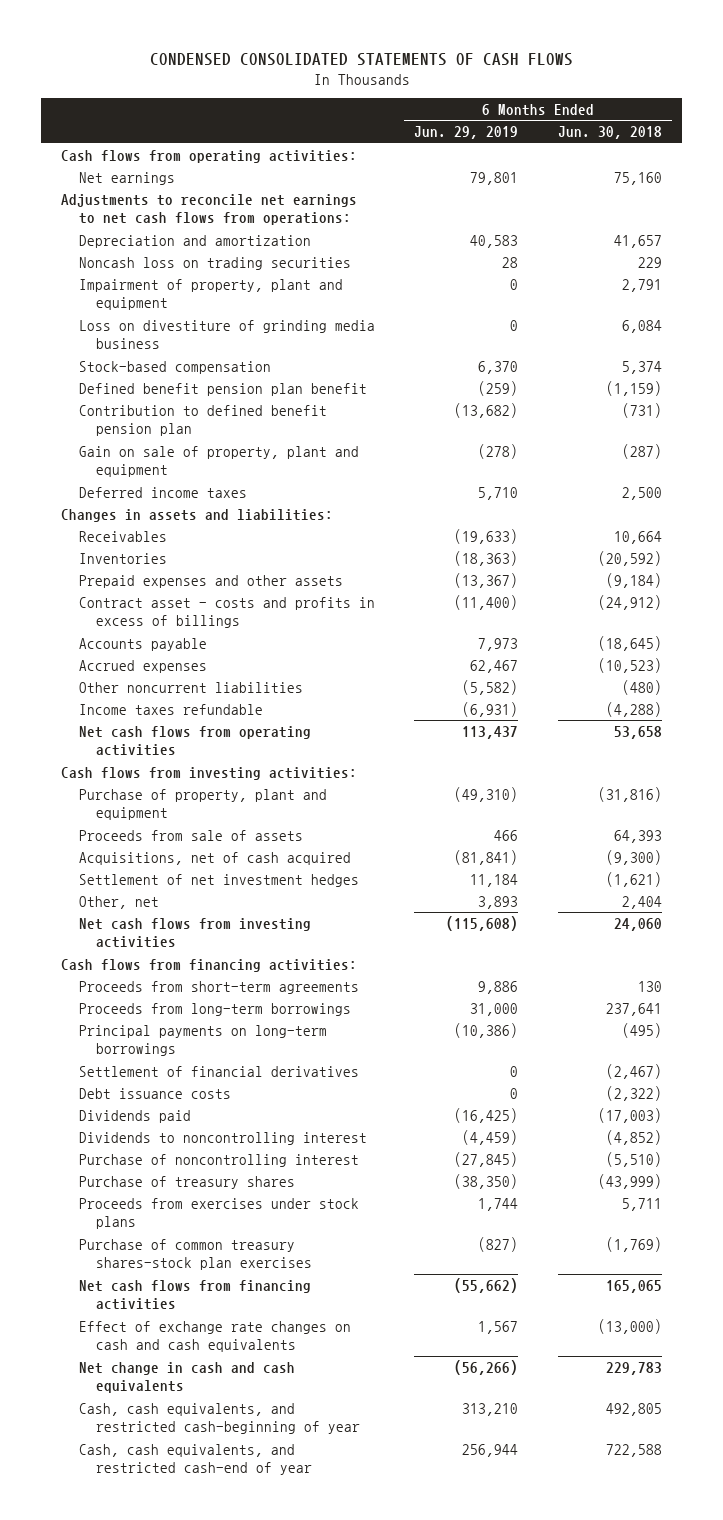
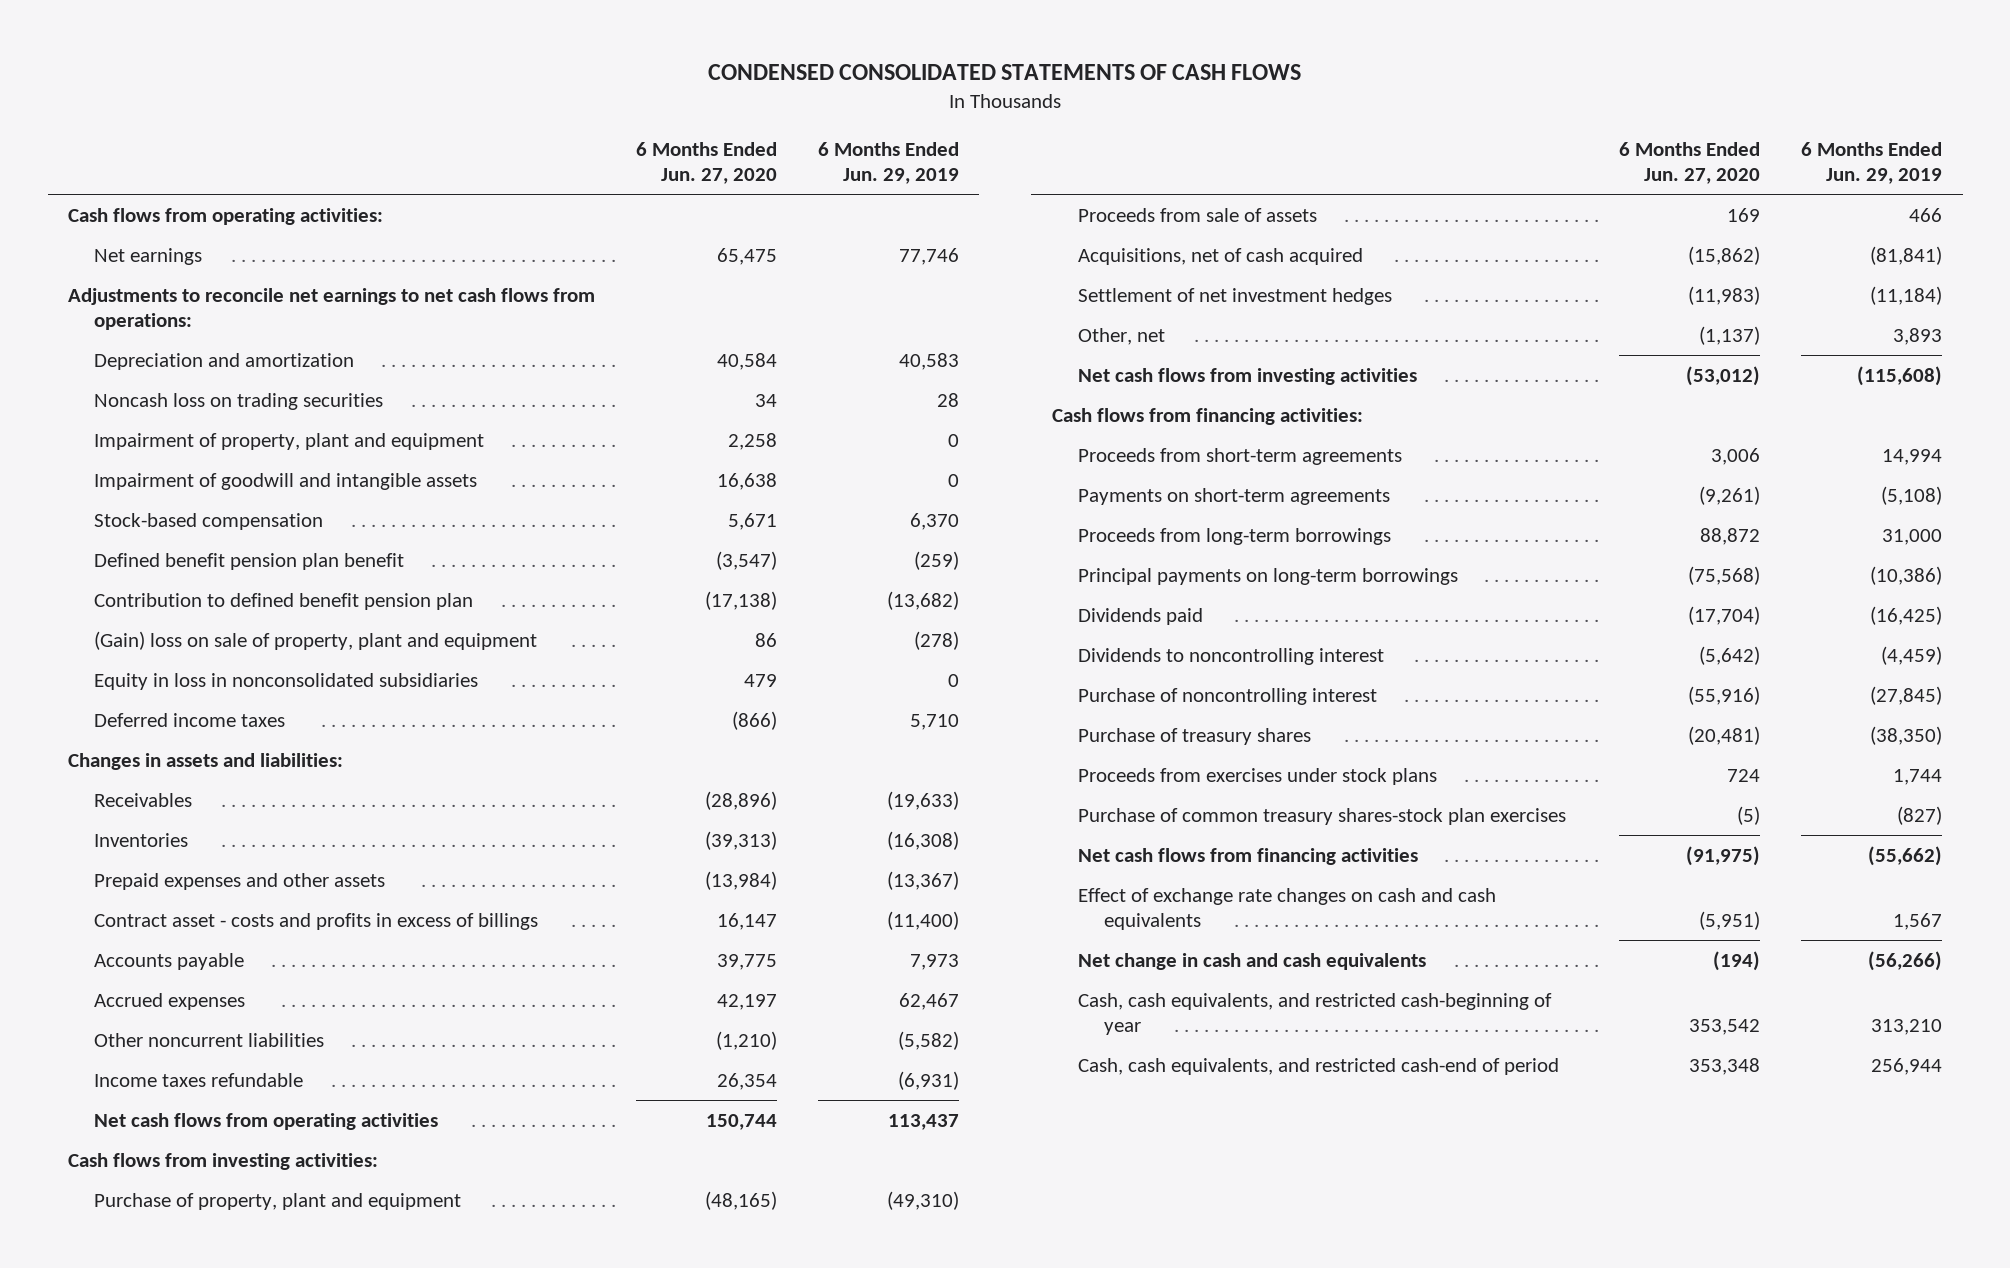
- | 6 Months Ended Jun. 29, 2019 | 6 Months Ended Jun. 30, 2018
+ | 6 Months Ended Jun. 27, 2020 | 6 Months Ended Jun. 29, 2019
- Net earnings | 79,801 | 75,160
+ Net earnings | 65,475 | 77,746
- Loss on divestiture of grinding media business | 0 | 6,084
+ Impairment of goodwill and intangible assets | 16,638 | 0
- Gain on sale of property, plant and equipment | (278) | (287)
+ (Gain) loss on sale of property, plant and equipment | 86 | (278)
+ Equity in loss in nonconsolidated subsidiaries | 479 | 0
- Inventories | (18,363) | (20,592)
+ Inventories | (39,313) | (16,308)
- Settlement of net investment hedges | 11,184 | (1,621)
+ Settlement of net investment hedges | (11,983) | (11,184)
- Proceeds from short-term agreements | 9,886 | 130
+ Proceeds from short-term agreements | 3,006 | 14,994
+ Payments on short-term agreements | (9,261) | (5,108)
- Settlement of financial derivatives | 0 | (2,467)
- Debt issuance costs | 0 | (2,322)
- Cash, cash equivalents, and restricted cash-end of year | 256,944 | 722,588
+ Cash, cash equivalents, and restricted cash-end of period | 353,348 | 256,944

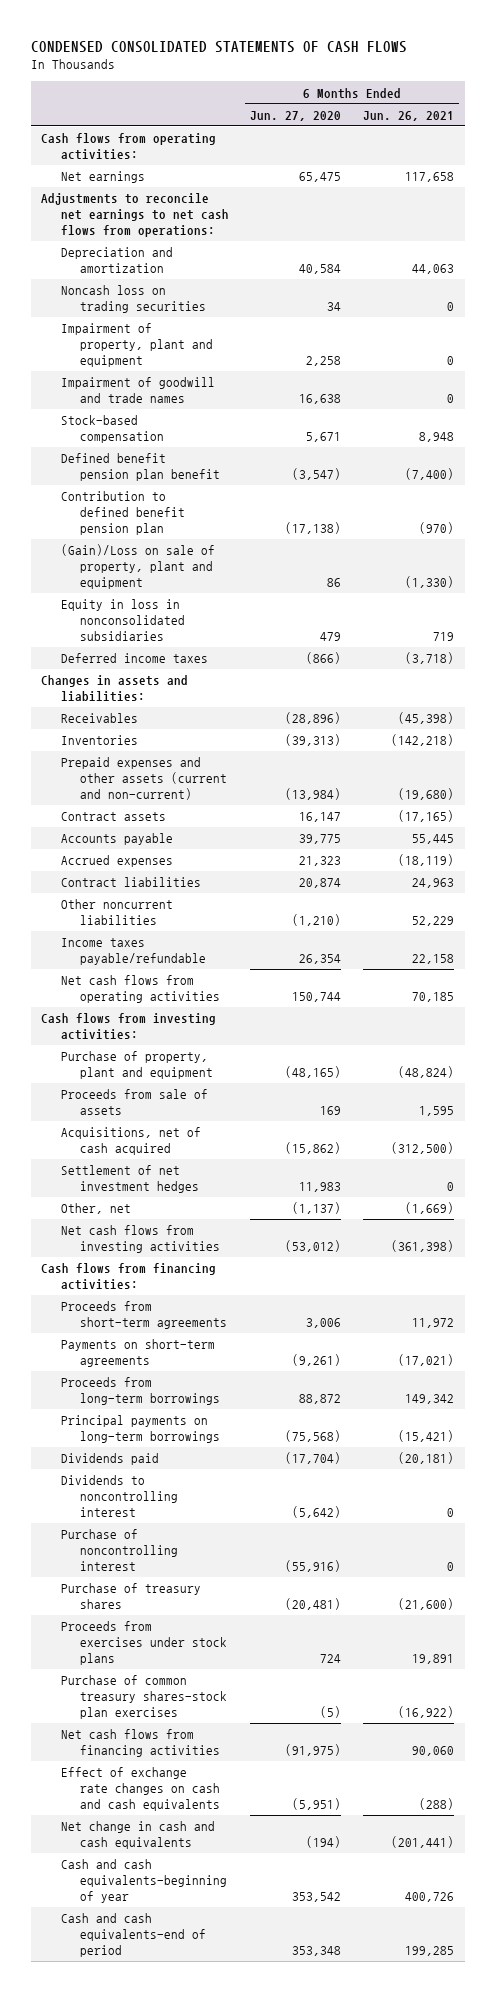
- | 6 Months Ended Jun. 27, 2020 | 6 Months Ended Jun. 29, 2019
+ | 6 Months Ended Jun. 27, 2020 | 6 Months Ended Jun. 26, 2021
- Impairment of goodwill and intangible assets | 16,638 | 0
+ Impairment of goodwill and trade names | 16,638 | 0
- (Gain) loss on sale of property, plant and equipment | 86 | (278)
+ (Gain)/Loss on sale of property, plant and equipment | 86 | (1,330)
- Prepaid expenses and other assets | (13,984) | (13,367)
- Contract asset - costs and profits in excess of billings | 16,147 | (11,400)
+ Prepaid expenses and other assets (current and non-current) | (13,984) | (19,680)
+ Contract assets | 16,147 | (17,165)
- Accrued expenses | 42,197 | 62,467
+ Accrued expenses | 21,323 | (18,119)
+ Contract liabilities | 20,874 | 24,963
- Income taxes refundable | 26,354 | (6,931)
+ Income taxes payable/refundable | 26,354 | 22,158
- Settlement of net investment hedges | (11,983) | (11,184)
+ Settlement of net investment hedges | 11,983 | 0
- Cash, cash equivalents, and restricted cash-beginning of year | 353,542 | 313,210
- Cash, cash equivalents, and restricted cash-end of period | 353,348 | 256,944
+ Cash and cash equivalents-beginning of year | 353,542 | 400,726
+ Cash and cash equivalents-end of period | 353,348 | 199,285

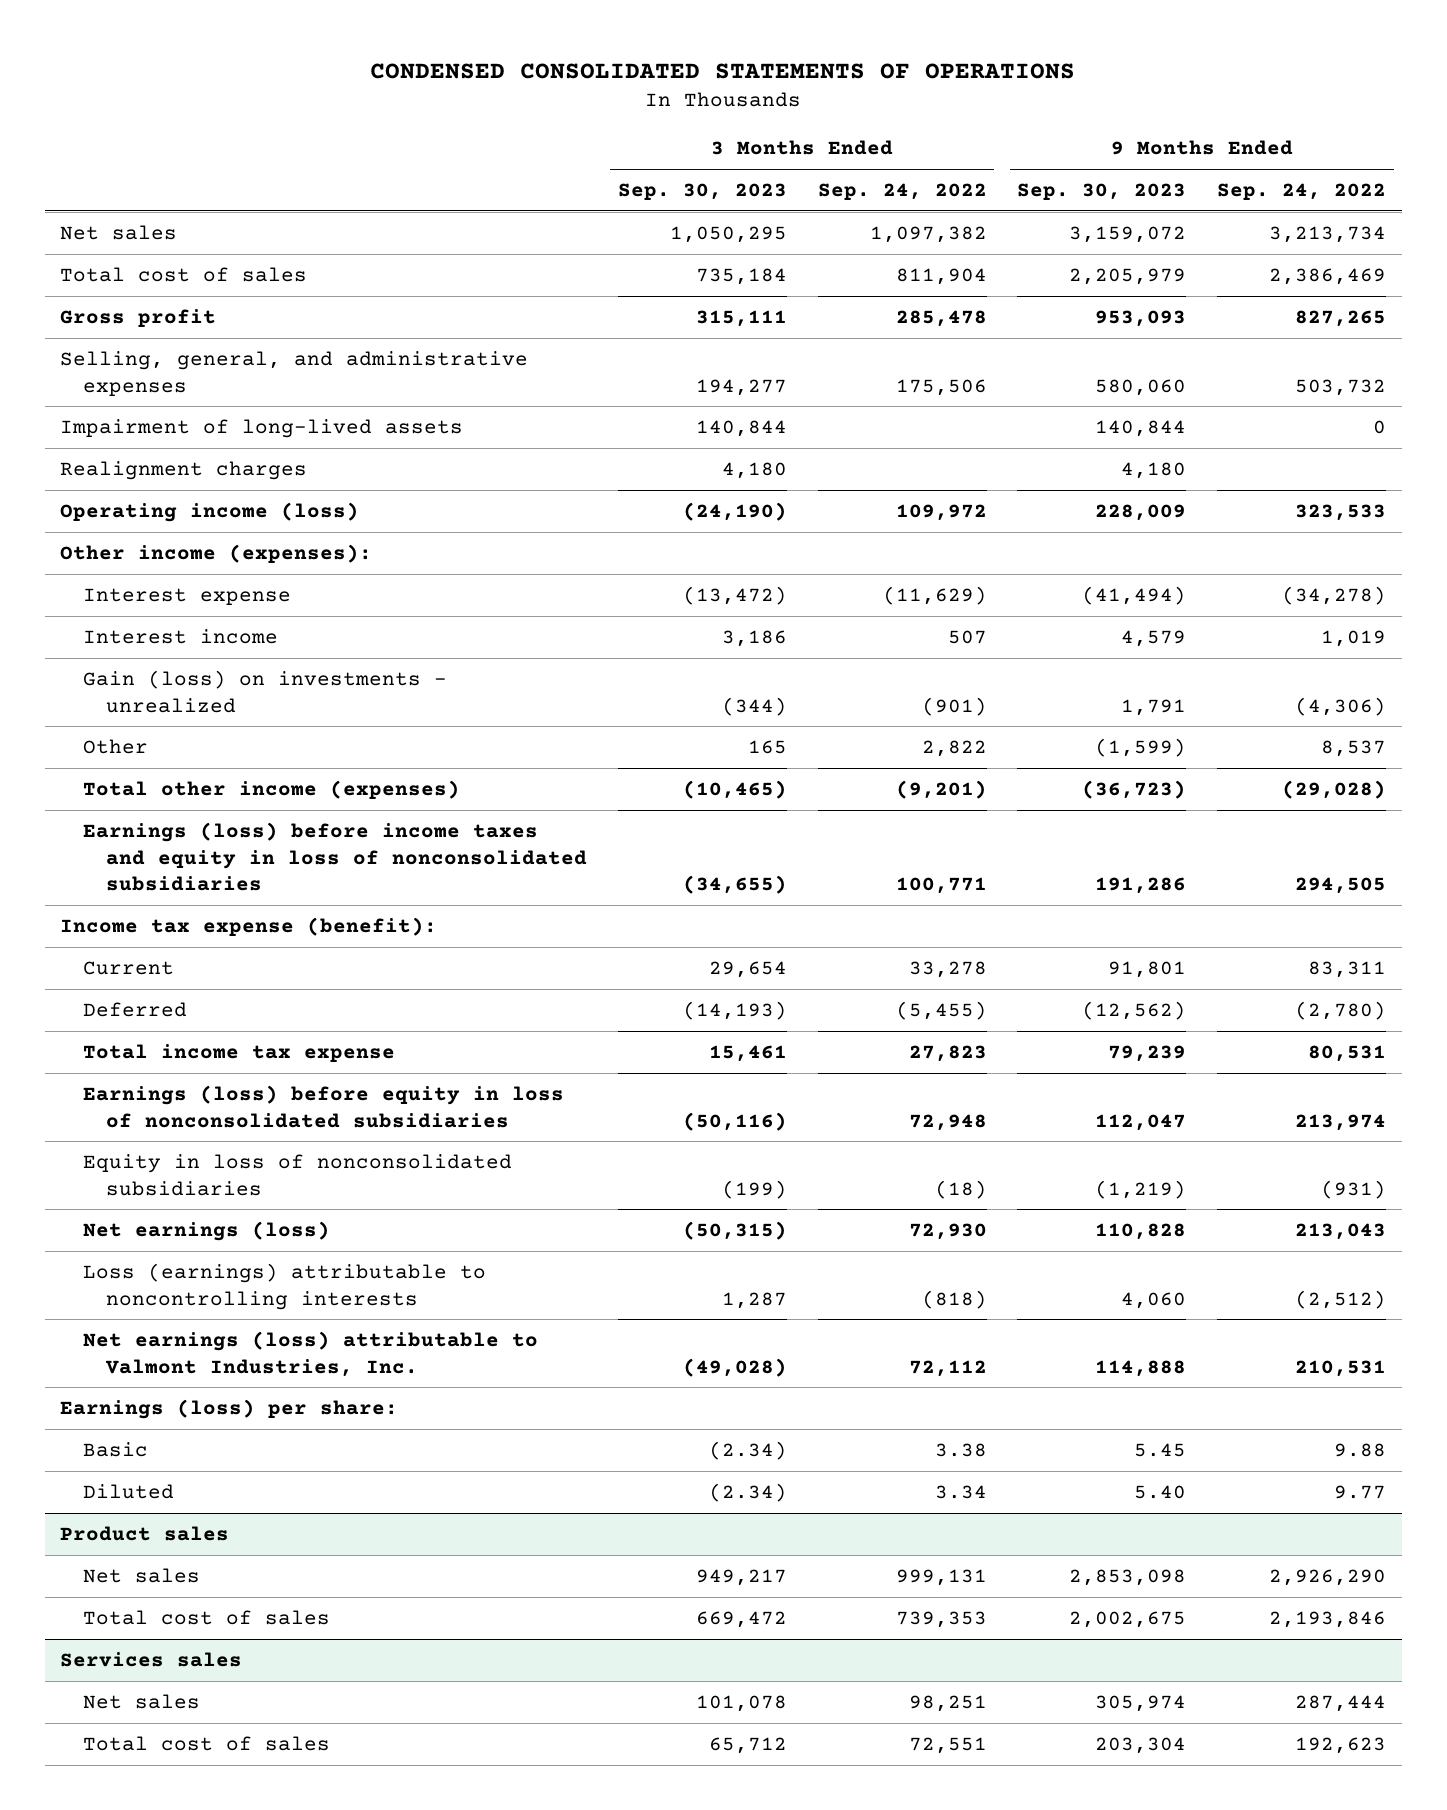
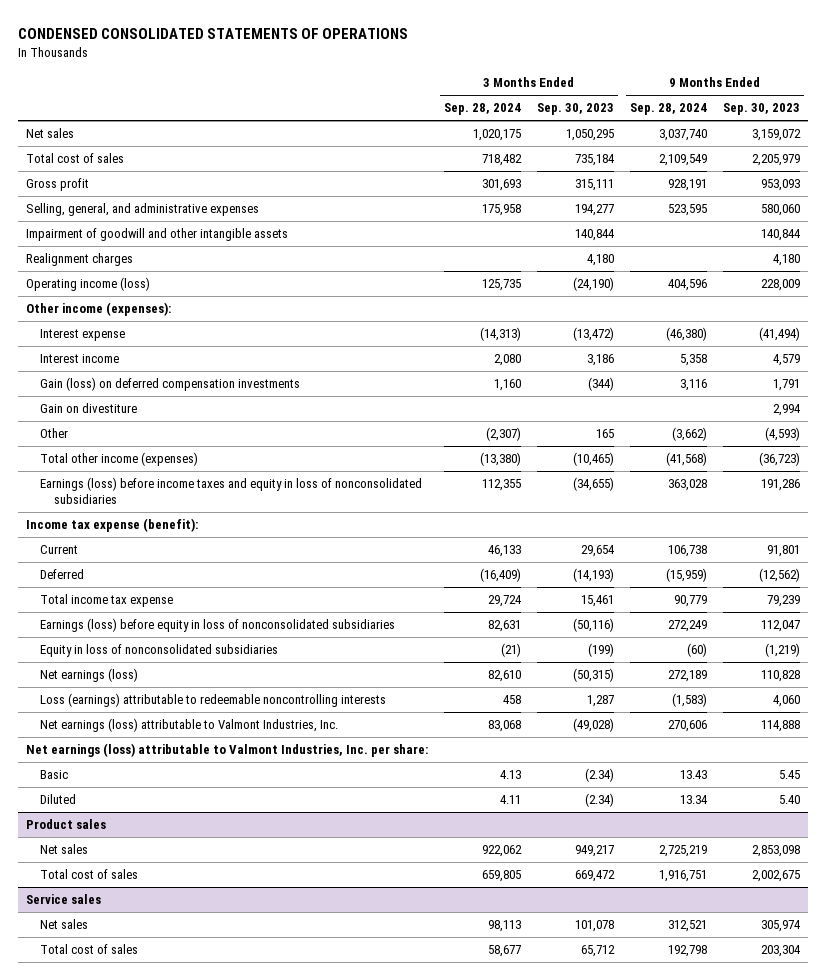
- | 3 Months Ended Sep. 30, 2023 | 3 Months Ended Sep. 24, 2022 | 9 Months Ended Sep. 30, 2023 | 9 Months Ended Sep. 24, 2022
+ | 3 Months Ended Sep. 28, 2024 | 3 Months Ended Sep. 30, 2023 | 9 Months Ended Sep. 28, 2024 | 9 Months Ended Sep. 30, 2023
- Impairment of long-lived assets | 140,844 | | 140,844 | 0
+ Impairment of goodwill and other intangible assets | | 140,844 | | 140,844
- Gain (loss) on investments - unrealized | (344) | (901) | 1,791 | (4,306)
- Other | 165 | 2,822 | (1,599) | 8,537
+ Gain (loss) on deferred compensation investments | 1,160 | (344) | 3,116 | 1,791
+ Gain on divestiture | | | | 2,994
+ Other | (2,307) | 165 | (3,662) | (4,593)
- Loss (earnings) attributable to noncontrolling interests | 1,287 | (818) | 4,060 | (2,512)
+ Loss (earnings) attributable to redeemable noncontrolling interests | 458 | 1,287 | (1,583) | 4,060
- Earnings (loss) per share:
+ Net earnings (loss) attributable to Valmont Industries, Inc. per share:
- Services sales
+ Service sales

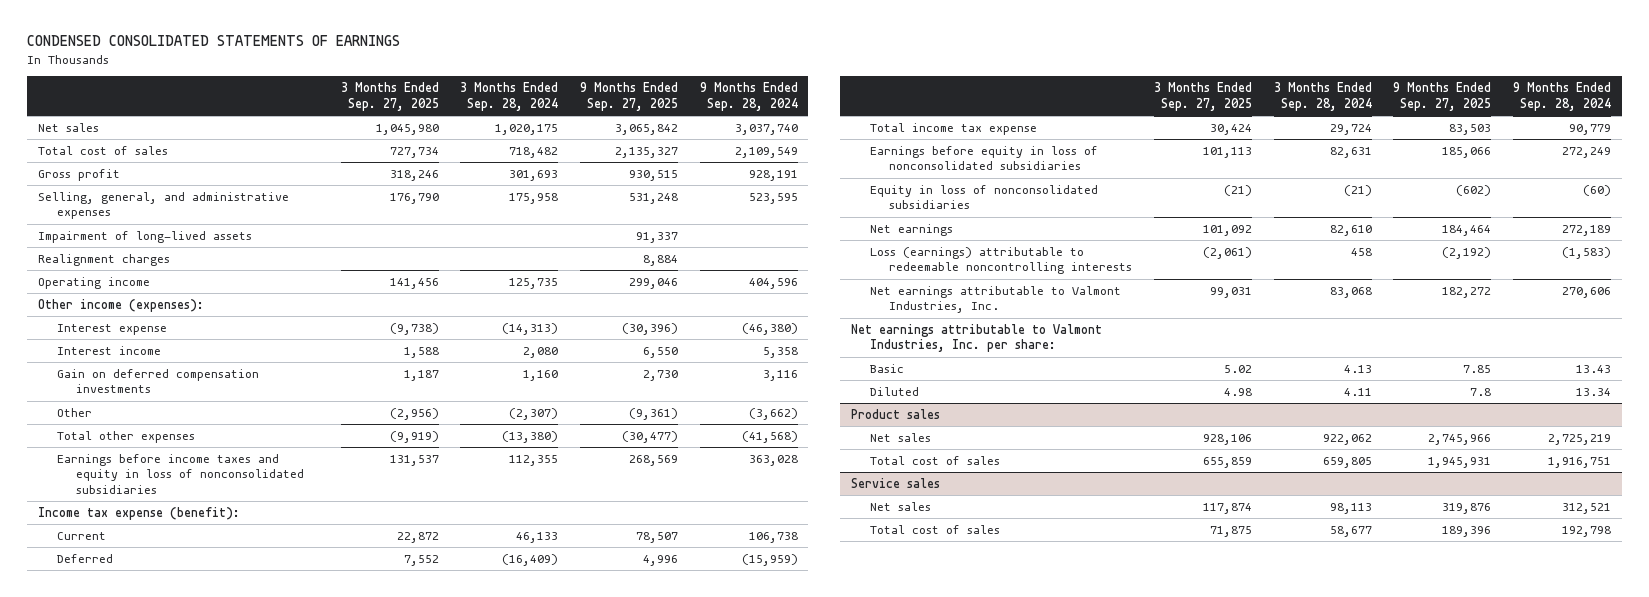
- CONDENSED CONSOLIDATED STATEMENTS OF OPERATIONS
+ CONDENSED CONSOLIDATED STATEMENTS OF EARNINGS
- | 3 Months Ended Sep. 28, 2024 | 3 Months Ended Sep. 30, 2023 | 9 Months Ended Sep. 28, 2024 | 9 Months Ended Sep. 30, 2023
+ | 3 Months Ended Sep. 27, 2025 | 3 Months Ended Sep. 28, 2024 | 9 Months Ended Sep. 27, 2025 | 9 Months Ended Sep. 28, 2024
- Impairment of goodwill and other intangible assets | | 140,844 | | 140,844
+ Impairment of long-lived assets | | | 91,337 |
- Operating income (loss) | 125,735 | (24,190) | 404,596 | 228,009
+ Operating income | 141,456 | 125,735 | 299,046 | 404,596
- Gain (loss) on deferred compensation investments | 1,160 | (344) | 3,116 | 1,791
- Gain on divestiture | | | | 2,994
+ Gain on deferred compensation investments | 1,187 | 1,160 | 2,730 | 3,116
- Total other income (expenses) | (13,380) | (10,465) | (41,568) | (36,723)
- Earnings (loss) before income taxes and equity in loss of nonconsolidated subsidiaries | 112,355 | (34,655) | 363,028 | 191,286
+ Total other expenses | (9,919) | (13,380) | (30,477) | (41,568)
+ Earnings before income taxes and equity in loss of nonconsolidated subsidiaries | 131,537 | 112,355 | 268,569 | 363,028
- Earnings (loss) before equity in loss of nonconsolidated subsidiaries | 82,631 | (50,116) | 272,249 | 112,047
+ Earnings before equity in loss of nonconsolidated subsidiaries | 101,113 | 82,631 | 185,066 | 272,249
- Net earnings (loss) | 82,610 | (50,315) | 272,189 | 110,828
+ Net earnings | 101,092 | 82,610 | 184,464 | 272,189
- Net earnings (loss) attributable to Valmont Industries, Inc. | 83,068 | (49,028) | 270,606 | 114,888
- Net earnings (loss) attributable to Valmont Industries, Inc. per share:
+ Net earnings attributable to Valmont Industries, Inc. | 99,031 | 83,068 | 182,272 | 270,606
+ Net earnings attributable to Valmont Industries, Inc. per share:

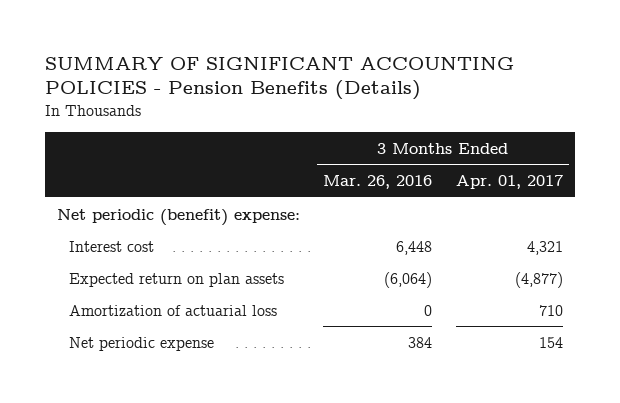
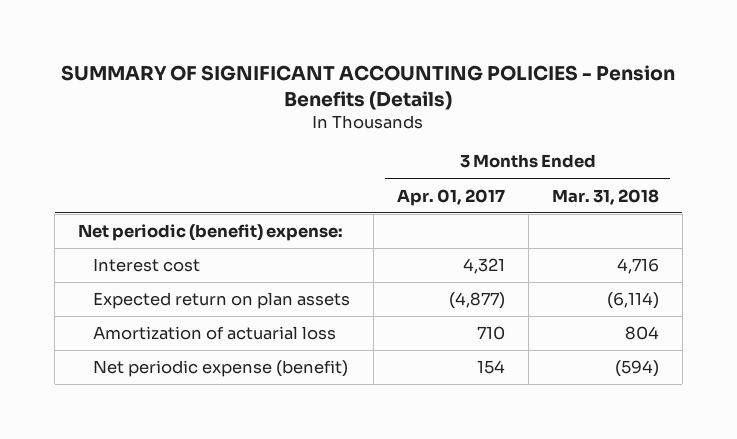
- | 3 Months Ended Mar. 26, 2016 | 3 Months Ended Apr. 01, 2017
+ | 3 Months Ended Apr. 01, 2017 | 3 Months Ended Mar. 31, 2018
- Net periodic expense | 384 | 154
+ Net periodic expense (benefit) | 154 | (594)

